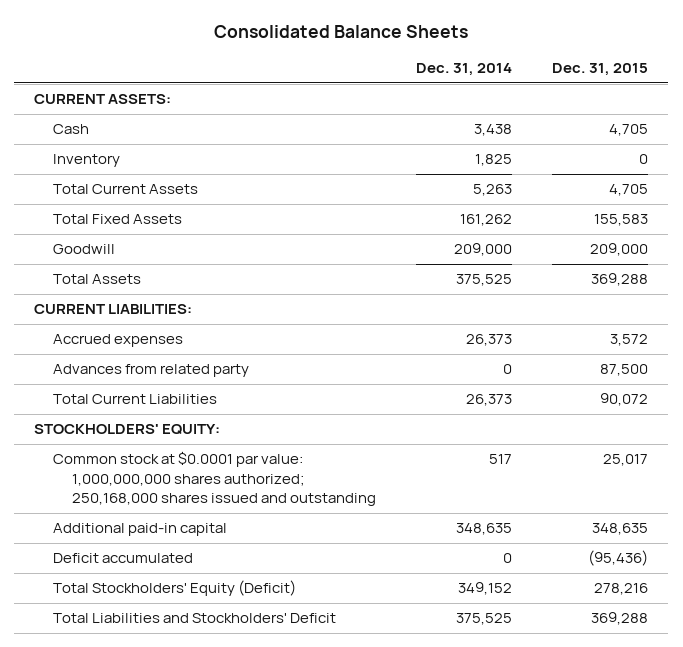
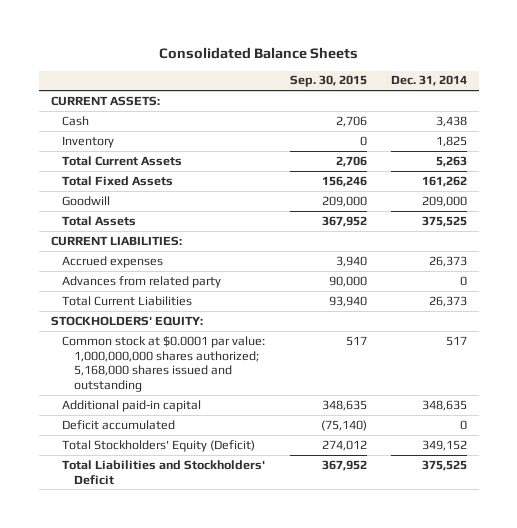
- | Dec. 31, 2014 | Dec. 31, 2015
+ | Sep. 30, 2015 | Dec. 31, 2014
- Common stock at $0.0001 par value: 1,000,000,000 shares authorized; 250,168,000 shares issued and outstanding | 517 | 25,017
+ Common stock at $0.0001 par value: 1,000,000,000 shares authorized; 5,168,000 shares issued and outstanding | 517 | 517

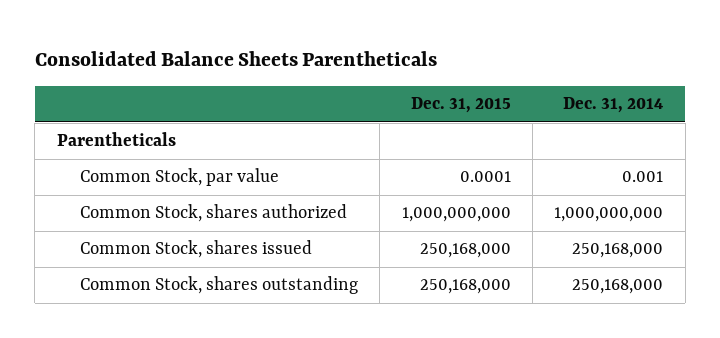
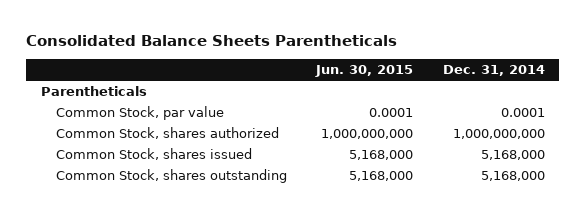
- | Dec. 31, 2015 | Dec. 31, 2014
+ | Jun. 30, 2015 | Dec. 31, 2014
- Common Stock, par value | 0.0001 | 0.001
+ Common Stock, par value | 0.0001 | 0.0001
- Common Stock, shares issued | 250,168,000 | 250,168,000
- Common Stock, shares outstanding | 250,168,000 | 250,168,000
+ Common Stock, shares issued | 5,168,000 | 5,168,000
+ Common Stock, shares outstanding | 5,168,000 | 5,168,000

